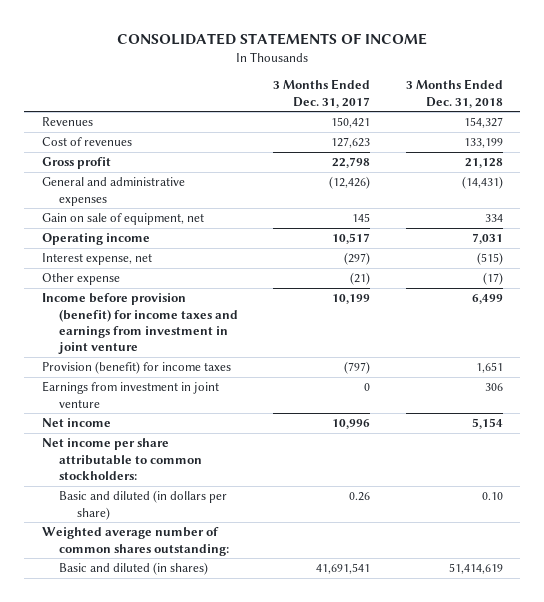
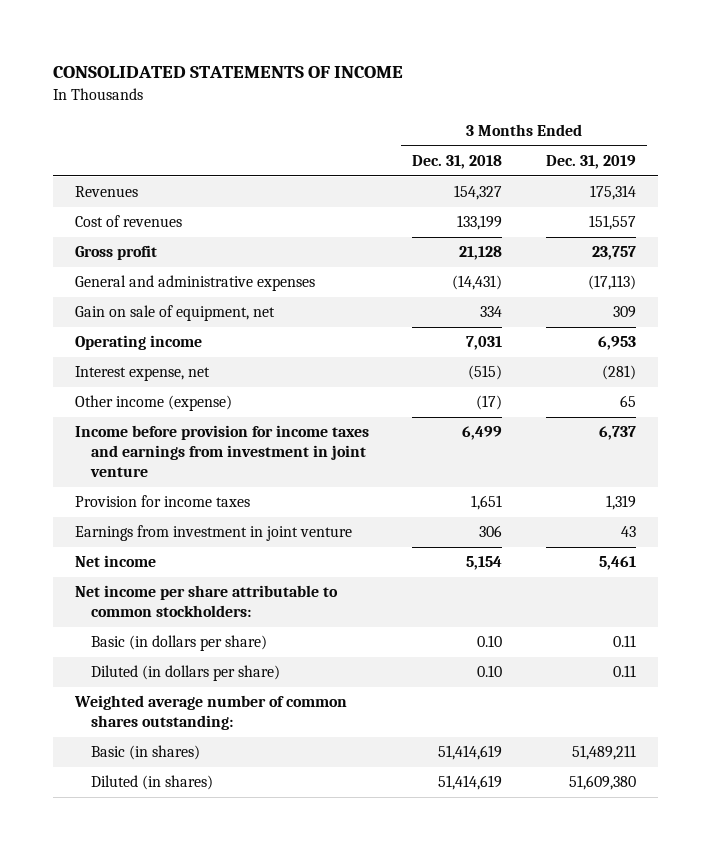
- | 3 Months Ended Dec. 31, 2017 | 3 Months Ended Dec. 31, 2018
+ | 3 Months Ended Dec. 31, 2018 | 3 Months Ended Dec. 31, 2019
- Other expense | (21) | (17)
- Income before provision (benefit) for income taxes and earnings from investment in joint venture | 10,199 | 6,499
- Provision (benefit) for income taxes | (797) | 1,651
+ Other income (expense) | (17) | 65
+ Income before provision for income taxes and earnings from investment in joint venture | 6,499 | 6,737
+ Provision for income taxes | 1,651 | 1,319
- Basic and diluted (in dollars per share) | 0.26 | 0.10
+ Basic (in dollars per share) | 0.10 | 0.11
+ Diluted (in dollars per share) | 0.10 | 0.11
- Basic and diluted (in shares) | 41,691,541 | 51,414,619
+ Basic (in shares) | 51,414,619 | 51,489,211
+ Diluted (in shares) | 51,414,619 | 51,609,380

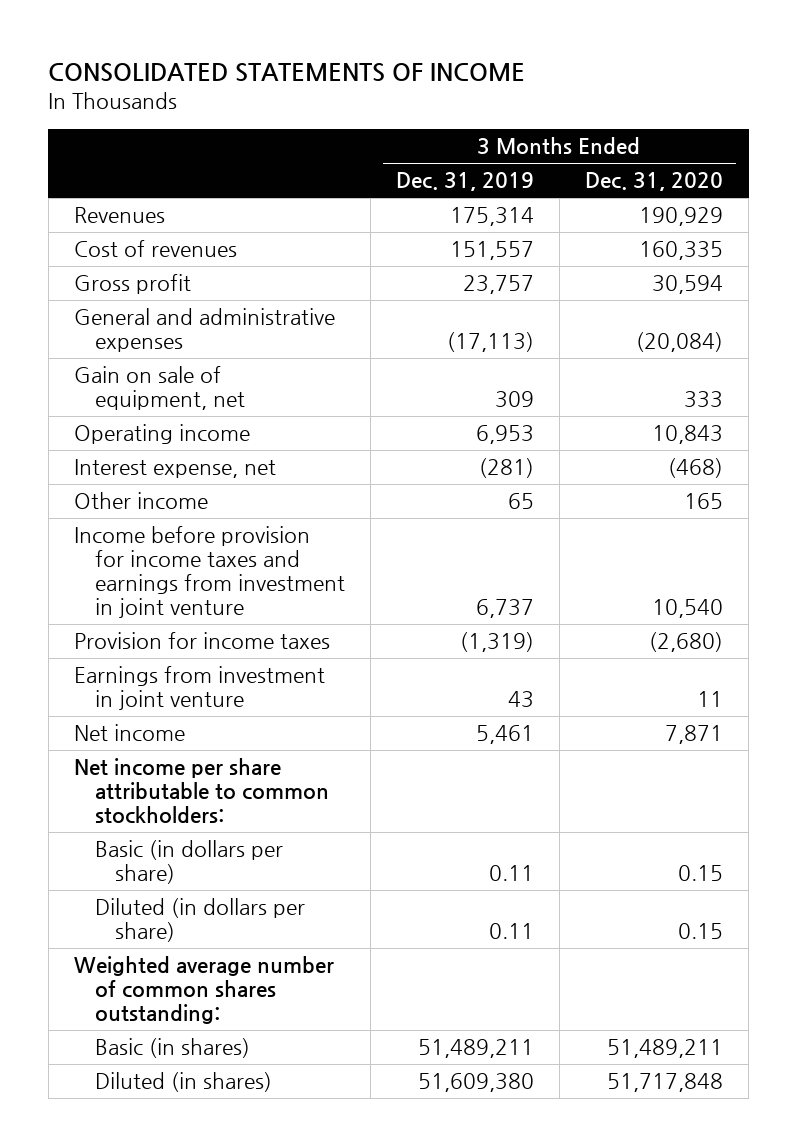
- | 3 Months Ended Dec. 31, 2018 | 3 Months Ended Dec. 31, 2019
+ | 3 Months Ended Dec. 31, 2019 | 3 Months Ended Dec. 31, 2020
- Other income (expense) | (17) | 65
+ Other income | 65 | 165
- Provision for income taxes | 1,651 | 1,319
+ Provision for income taxes | (1,319) | (2,680)

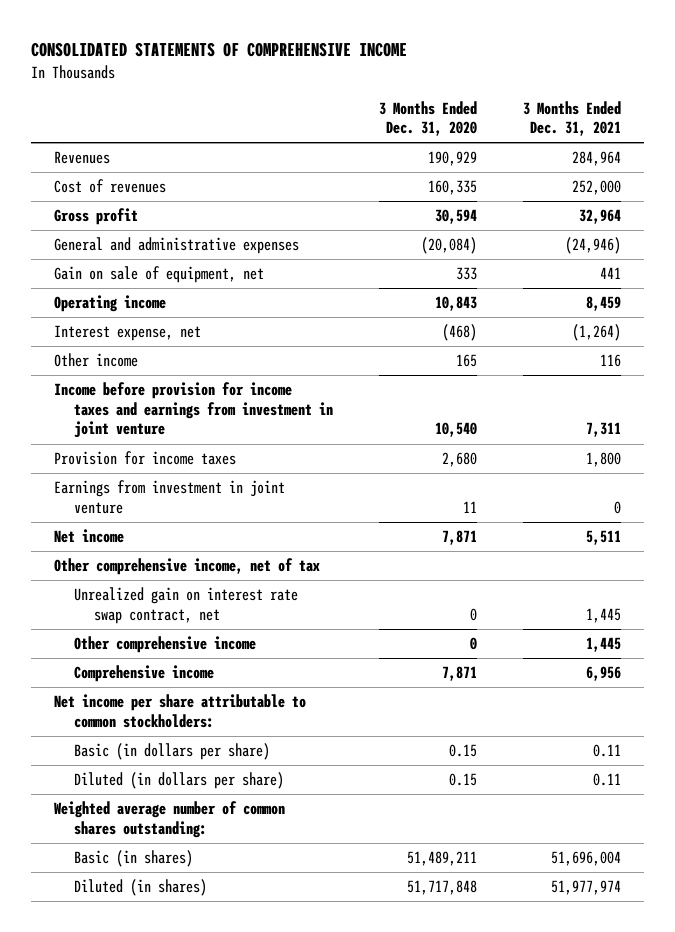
- CONSOLIDATED STATEMENTS OF INCOME
+ CONSOLIDATED STATEMENTS OF COMPREHENSIVE INCOME
- | 3 Months Ended Dec. 31, 2019 | 3 Months Ended Dec. 31, 2020
+ | 3 Months Ended Dec. 31, 2020 | 3 Months Ended Dec. 31, 2021
- Provision for income taxes | (1,319) | (2,680)
+ Provision for income taxes | 2,680 | 1,800
+ Other comprehensive income, net of tax
+ Unrealized gain on interest rate swap contract, net | 0 | 1,445
+ Other comprehensive income | 0 | 1,445
+ Comprehensive income | 7,871 | 6,956

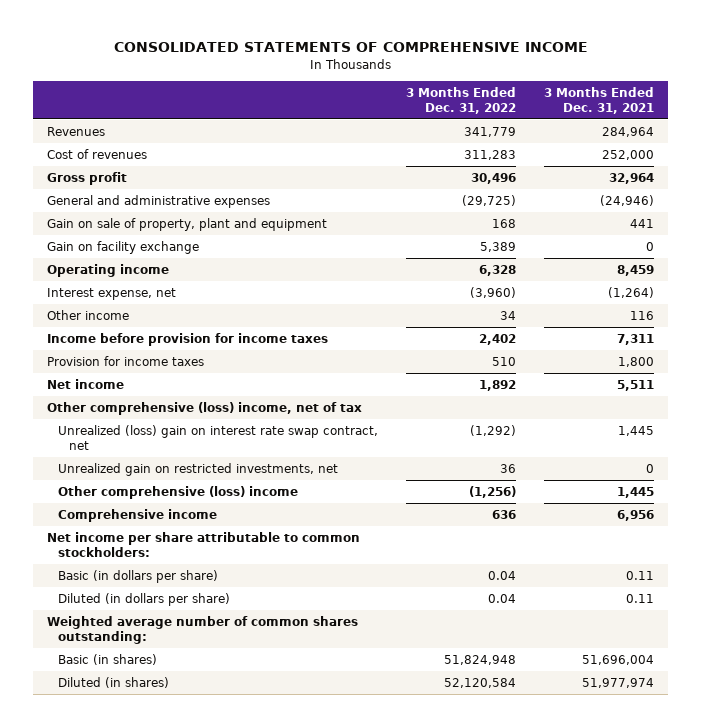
- | 3 Months Ended Dec. 31, 2020 | 3 Months Ended Dec. 31, 2021
+ | 3 Months Ended Dec. 31, 2022 | 3 Months Ended Dec. 31, 2021
- Gain on sale of equipment, net | 333 | 441
+ Gain on sale of property, plant and equipment | 168 | 441
+ Gain on facility exchange | 5,389 | 0
- Income before provision for income taxes and earnings from investment in joint venture | 10,540 | 7,311
+ Income before provision for income taxes | 2,402 | 7,311
- Earnings from investment in joint venture | 11 | 0
- Other comprehensive income, net of tax
- Unrealized gain on interest rate swap contract, net | 0 | 1,445
- Other comprehensive income | 0 | 1,445
+ Other comprehensive (loss) income, net of tax
+ Unrealized (loss) gain on interest rate swap contract, net | (1,292) | 1,445
+ Unrealized gain on restricted investments, net | 36 | 0
+ Other comprehensive (loss) income | (1,256) | 1,445

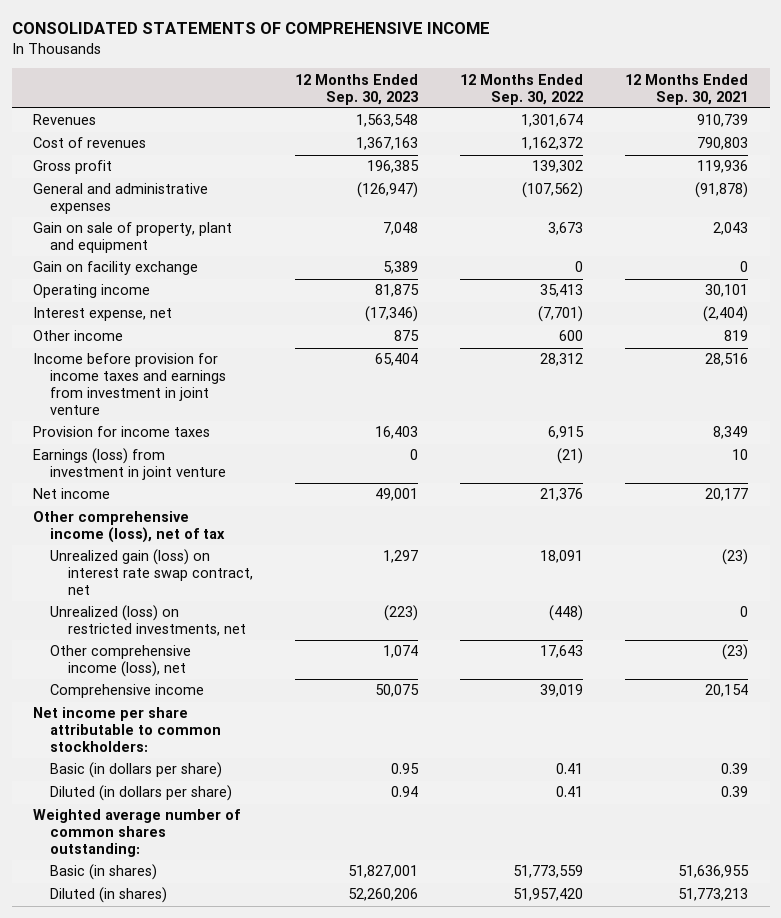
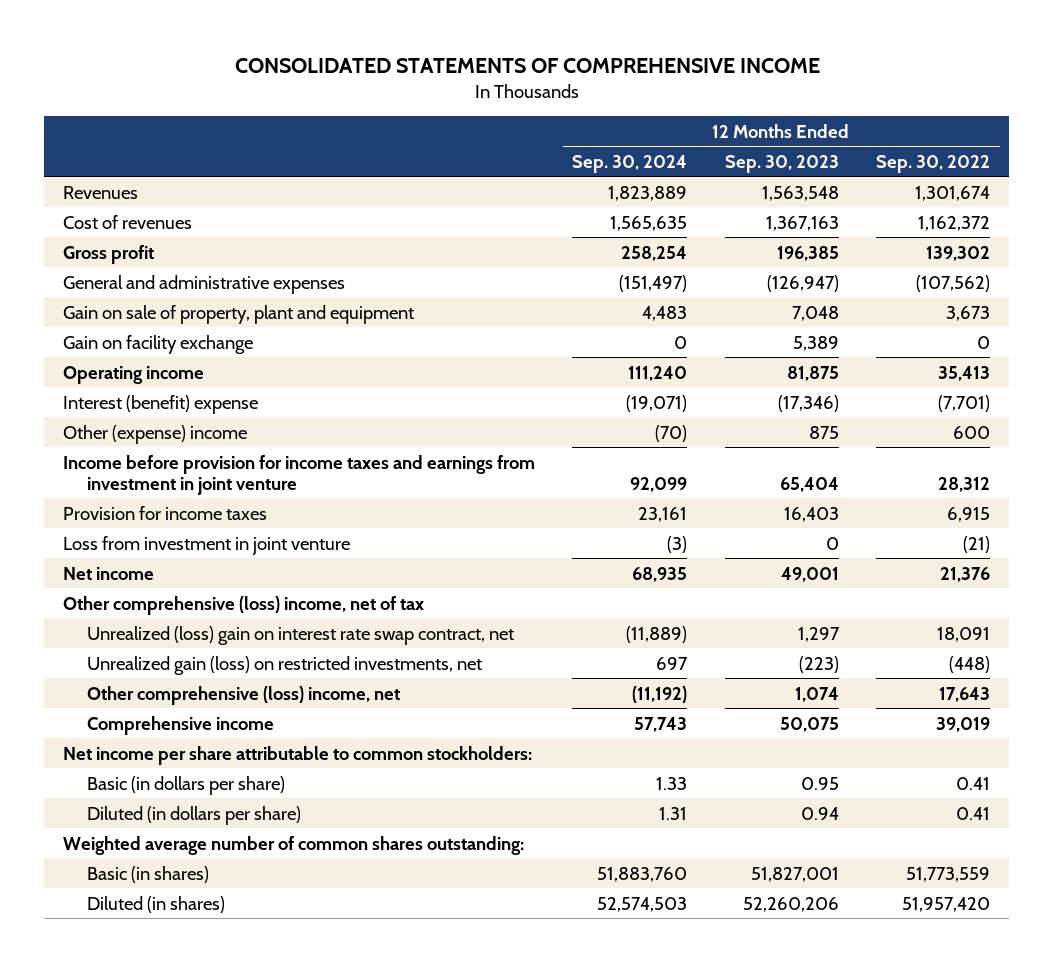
- | 12 Months Ended Sep. 30, 2023 | 12 Months Ended Sep. 30, 2022 | 12 Months Ended Sep. 30, 2021
+ | 12 Months Ended Sep. 30, 2024 | 12 Months Ended Sep. 30, 2023 | 12 Months Ended Sep. 30, 2022
- Interest expense, net | (17,346) | (7,701) | (2,404)
- Other income | 875 | 600 | 819
+ Interest (benefit) expense | (19,071) | (17,346) | (7,701)
+ Other (expense) income | (70) | 875 | 600
- Earnings (loss) from investment in joint venture | 0 | (21) | 10
+ Loss from investment in joint venture | (3) | 0 | (21)
- Other comprehensive income (loss), net of tax
- Unrealized gain (loss) on interest rate swap contract, net | 1,297 | 18,091 | (23)
- Unrealized (loss) on restricted investments, net | (223) | (448) | 0
- Other comprehensive income (loss), net | 1,074 | 17,643 | (23)
+ Other comprehensive (loss) income, net of tax
+ Unrealized (loss) gain on interest rate swap contract, net | (11,889) | 1,297 | 18,091
+ Unrealized gain (loss) on restricted investments, net | 697 | (223) | (448)
+ Other comprehensive (loss) income, net | (11,192) | 1,074 | 17,643

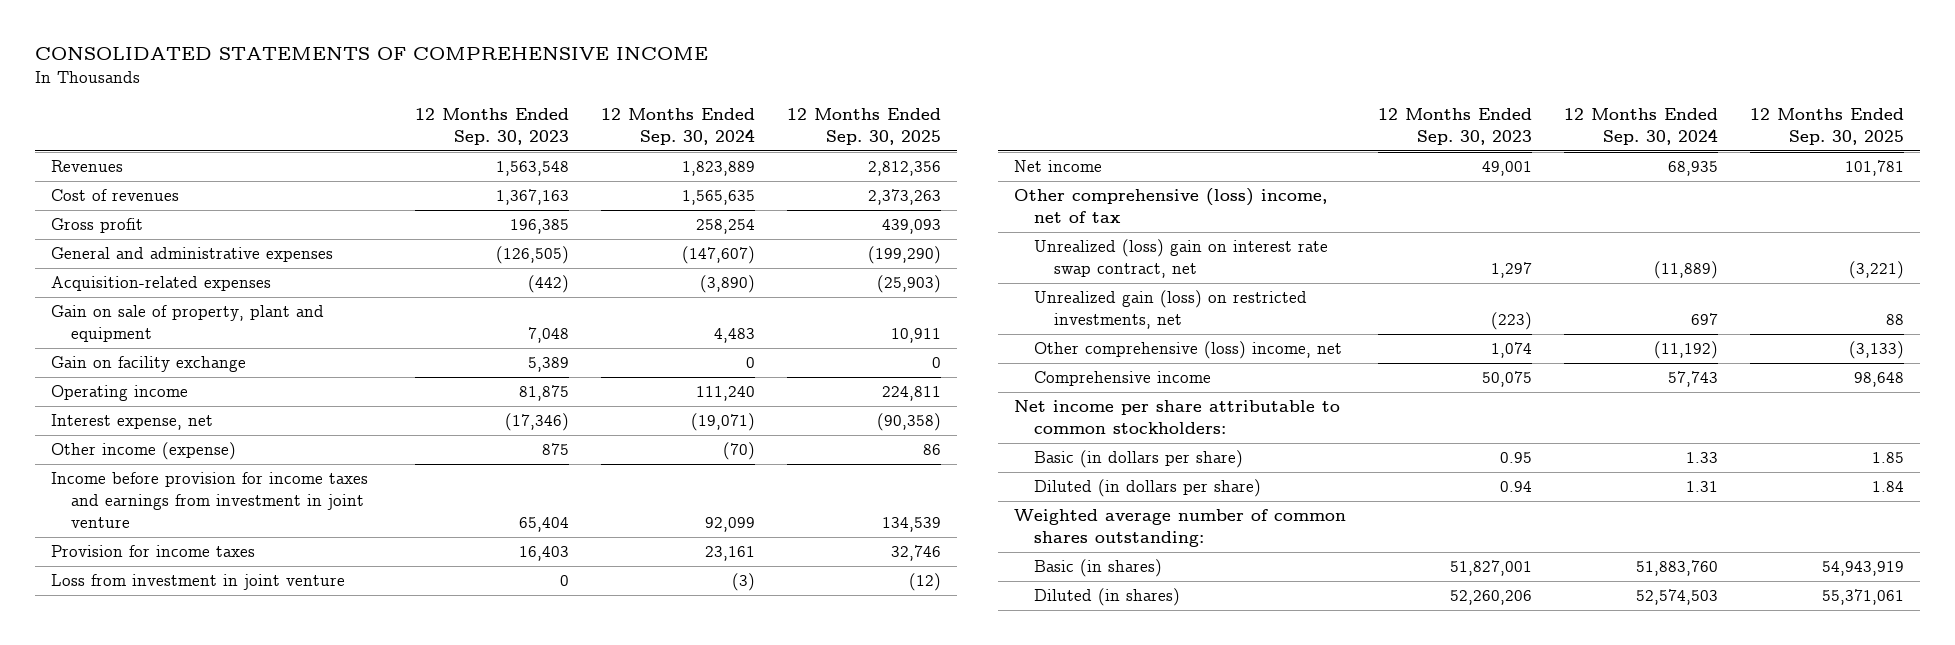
- | 12 Months Ended Sep. 30, 2024 | 12 Months Ended Sep. 30, 2023 | 12 Months Ended Sep. 30, 2022
+ | 12 Months Ended Sep. 30, 2023 | 12 Months Ended Sep. 30, 2024 | 12 Months Ended Sep. 30, 2025
- General and administrative expenses | (151,497) | (126,947) | (107,562)
+ General and administrative expenses | (126,505) | (147,607) | (199,290)
+ Acquisition-related expenses | (442) | (3,890) | (25,903)
- Interest (benefit) expense | (19,071) | (17,346) | (7,701)
- Other (expense) income | (70) | 875 | 600
+ Interest expense, net | (17,346) | (19,071) | (90,358)
+ Other income (expense) | 875 | (70) | 86

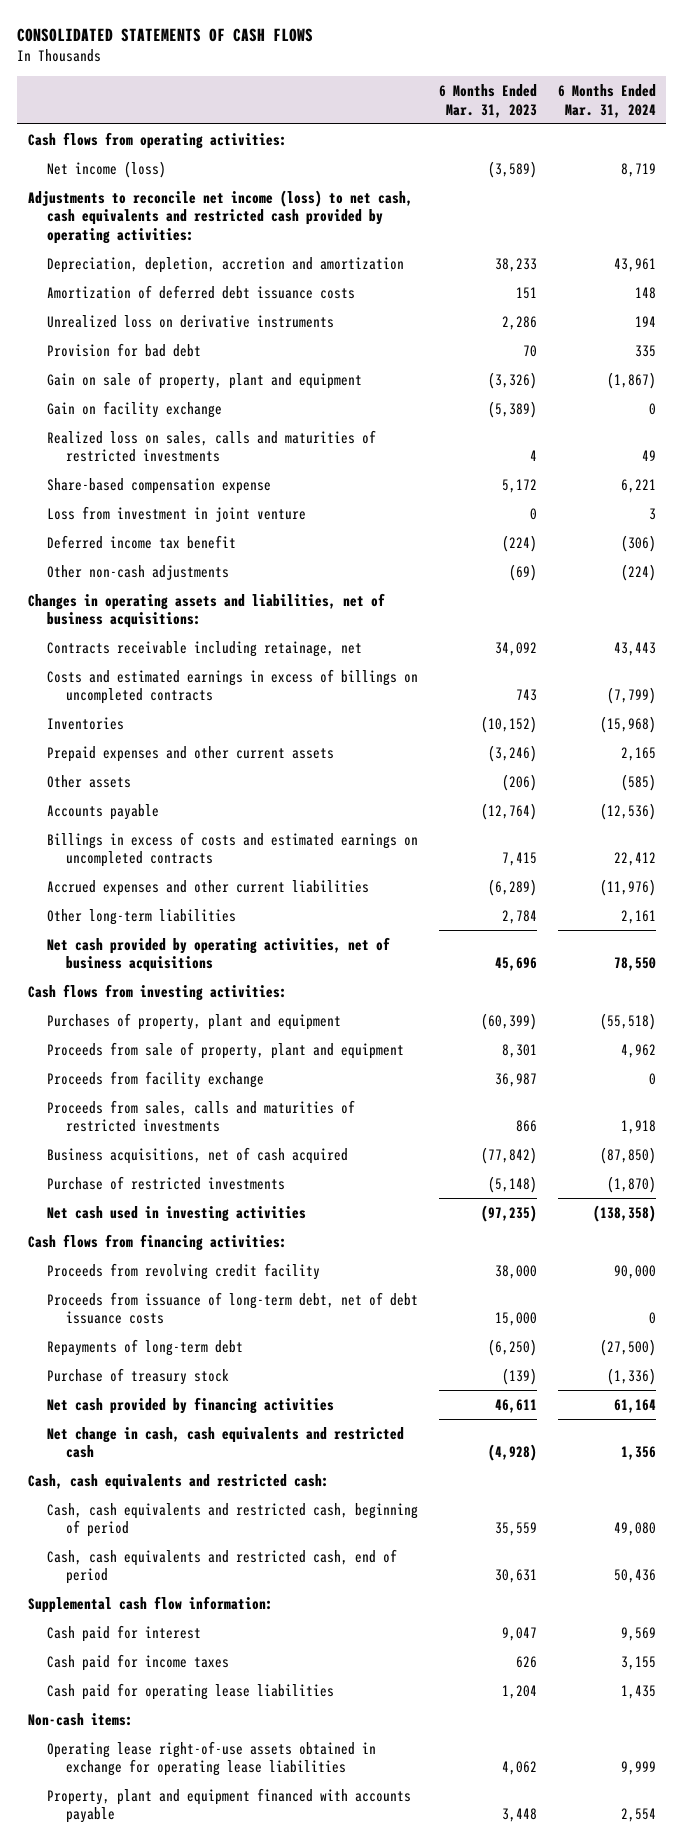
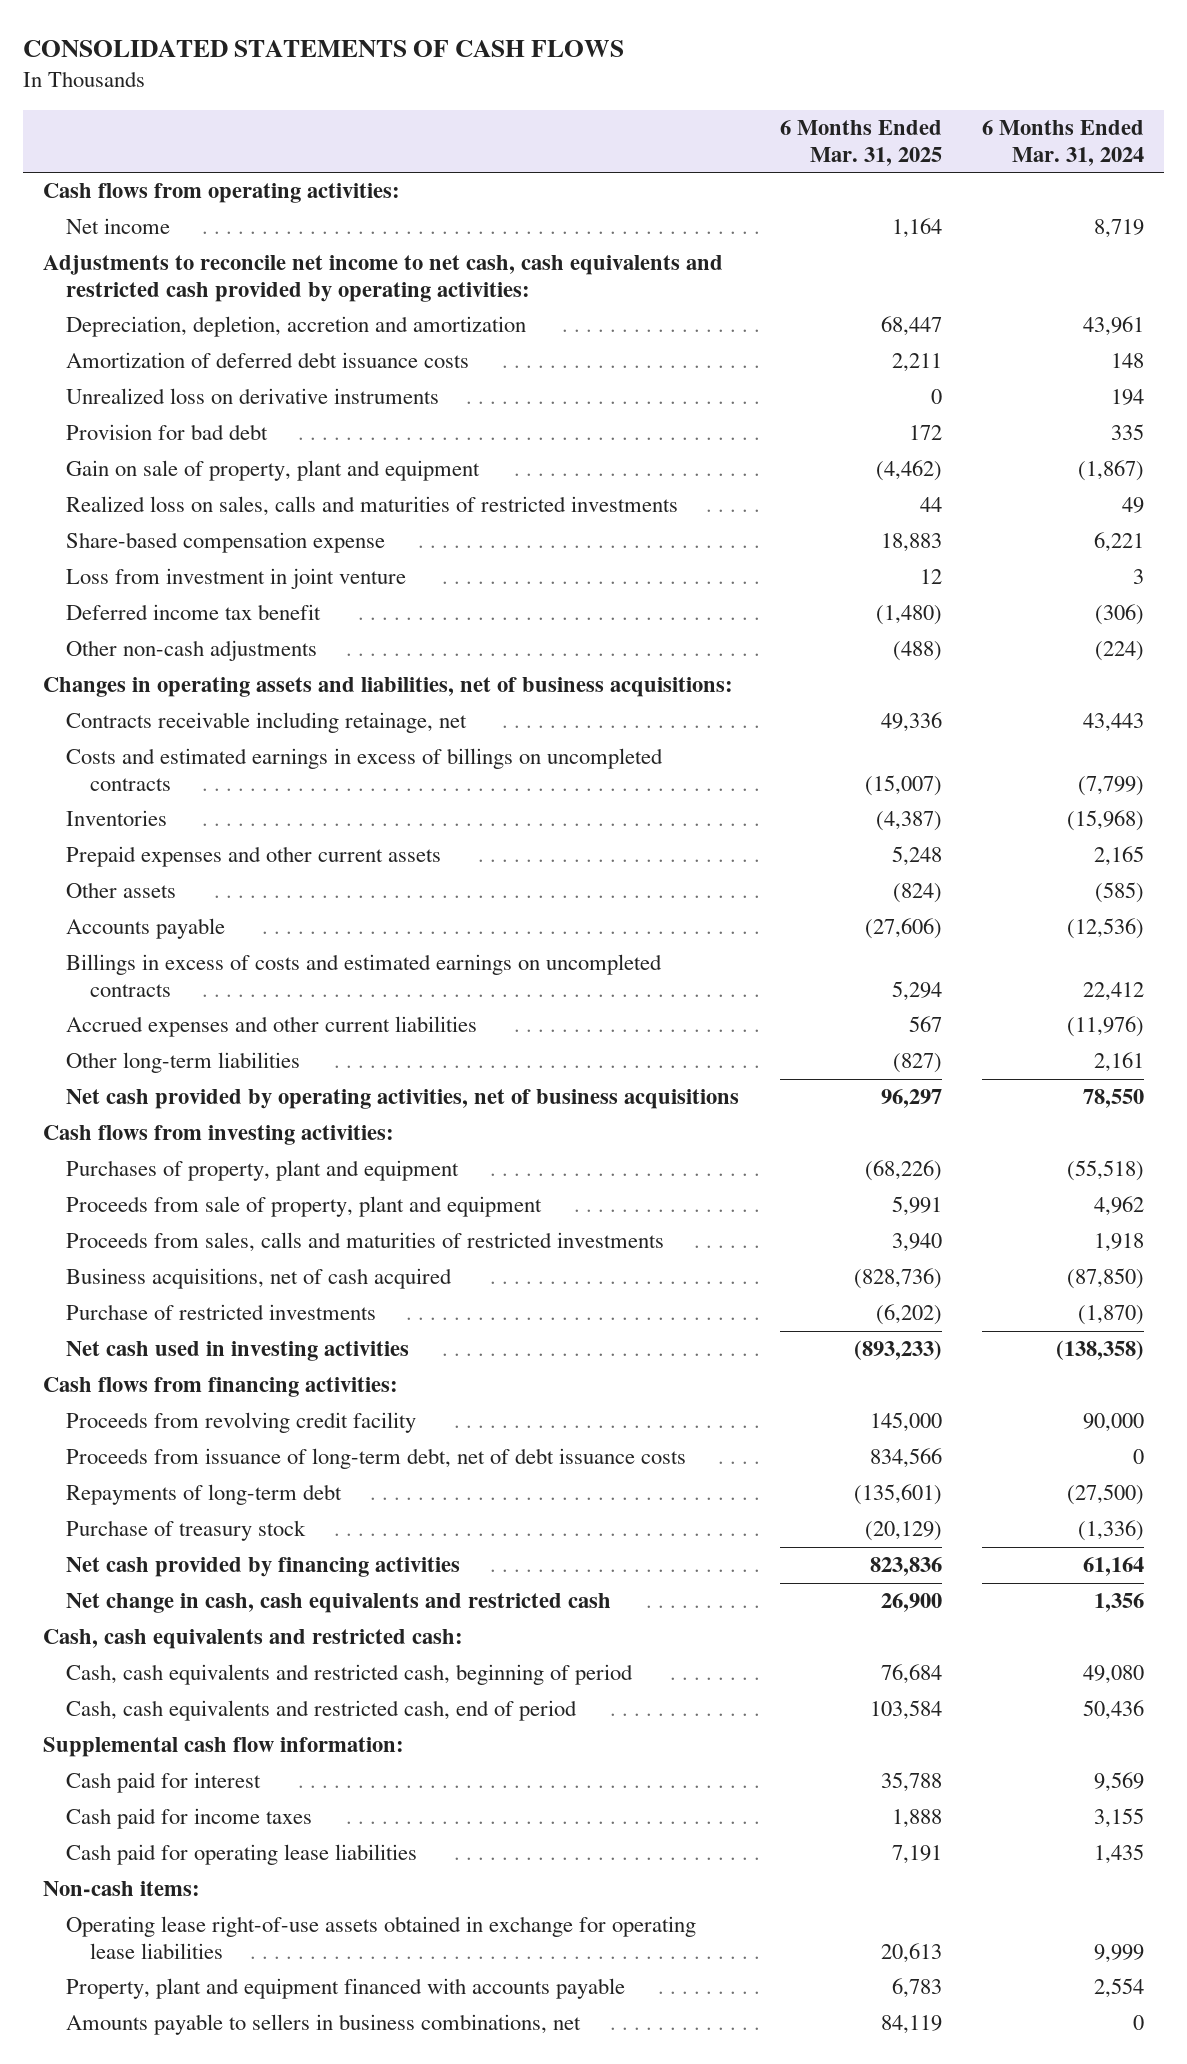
- | 6 Months Ended Mar. 31, 2023 | 6 Months Ended Mar. 31, 2024
+ | 6 Months Ended Mar. 31, 2025 | 6 Months Ended Mar. 31, 2024
- Net income (loss) | (3,589) | 8,719
- Adjustments to reconcile net income (loss) to net cash, cash equivalents and restricted cash provided by operating activities:
+ Net income | 1,164 | 8,719
+ Adjustments to reconcile net income to net cash, cash equivalents and restricted cash provided by operating activities:
- Gain on facility exchange | (5,389) | 0
- Proceeds from facility exchange | 36,987 | 0
+ Amounts payable to sellers in business combinations, net | 84,119 | 0

